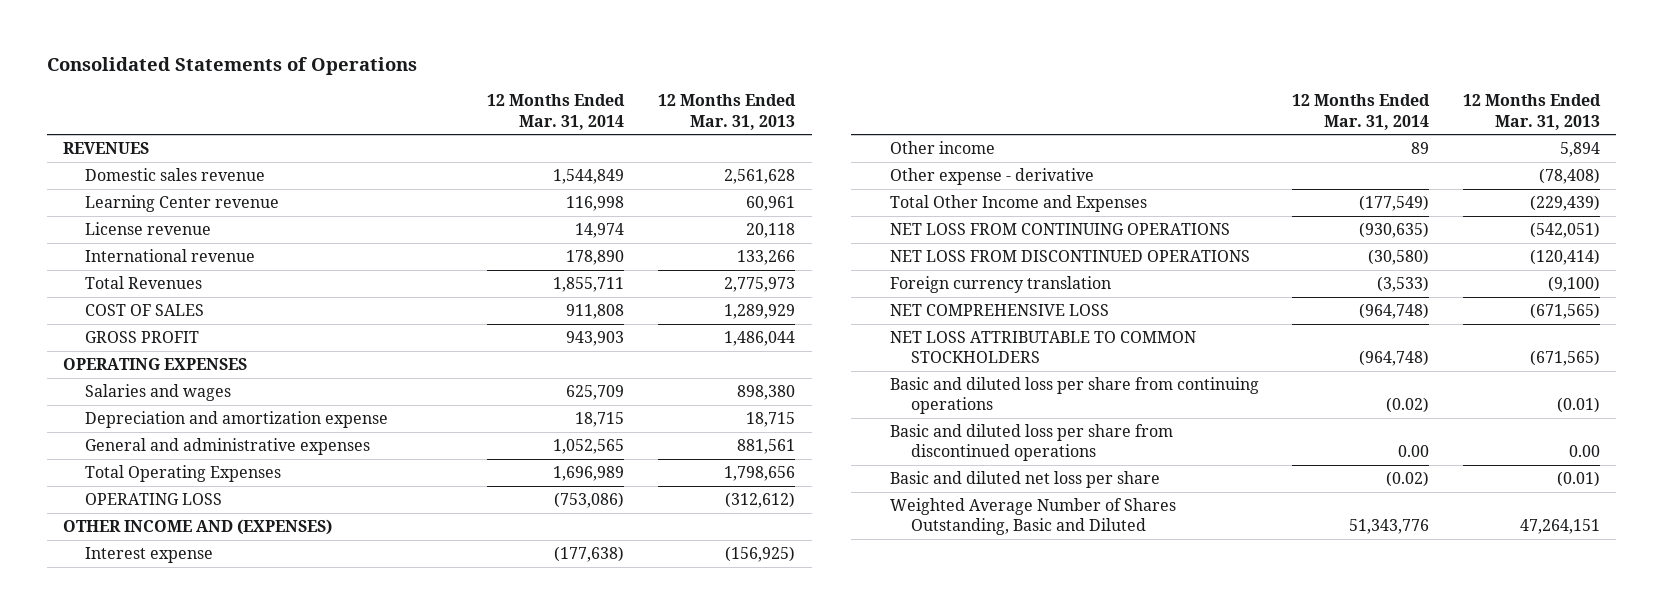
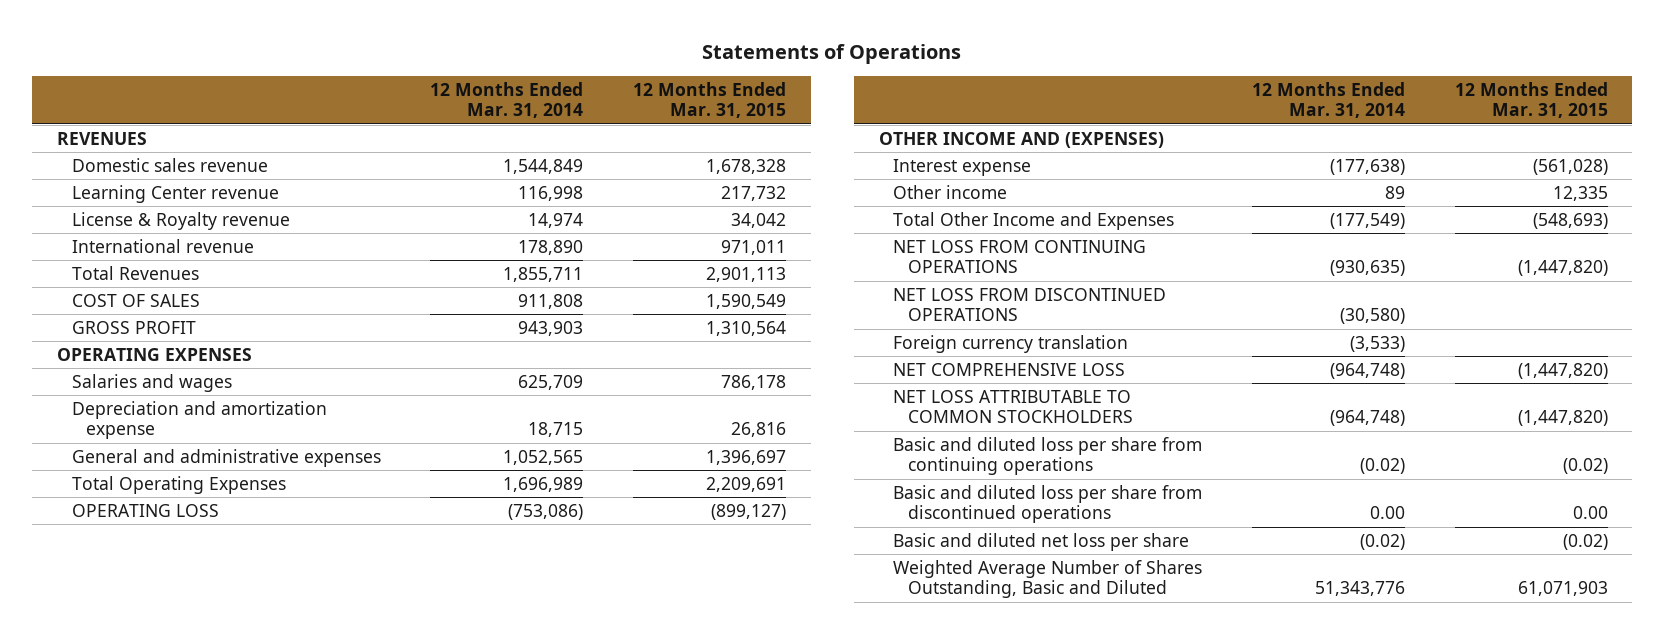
- Consolidated Statements of Operations
+ Statements of Operations
- | 12 Months Ended Mar. 31, 2014 | 12 Months Ended Mar. 31, 2013
+ | 12 Months Ended Mar. 31, 2014 | 12 Months Ended Mar. 31, 2015
- License revenue | 14,974 | 20,118
+ License & Royalty revenue | 14,974 | 34,042
- Other expense - derivative | | (78,408)

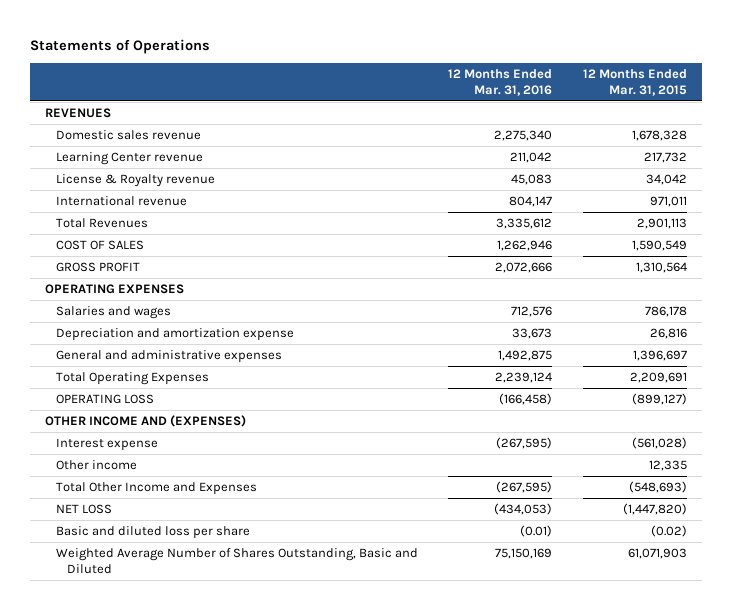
- | 12 Months Ended Mar. 31, 2014 | 12 Months Ended Mar. 31, 2015
+ | 12 Months Ended Mar. 31, 2016 | 12 Months Ended Mar. 31, 2015
- NET LOSS FROM CONTINUING OPERATIONS | (930,635) | (1,447,820)
- NET LOSS FROM DISCONTINUED OPERATIONS | (30,580) |
- Foreign currency translation | (3,533) |
- NET COMPREHENSIVE LOSS | (964,748) | (1,447,820)
- NET LOSS ATTRIBUTABLE TO COMMON STOCKHOLDERS | (964,748) | (1,447,820)
- Basic and diluted loss per share from continuing operations | (0.02) | (0.02)
- Basic and diluted loss per share from discontinued operations | 0.00 | 0.00
- Basic and diluted net loss per share | (0.02) | (0.02)
+ NET LOSS | (434,053) | (1,447,820)
+ Basic and diluted loss per share | (0.01) | (0.02)

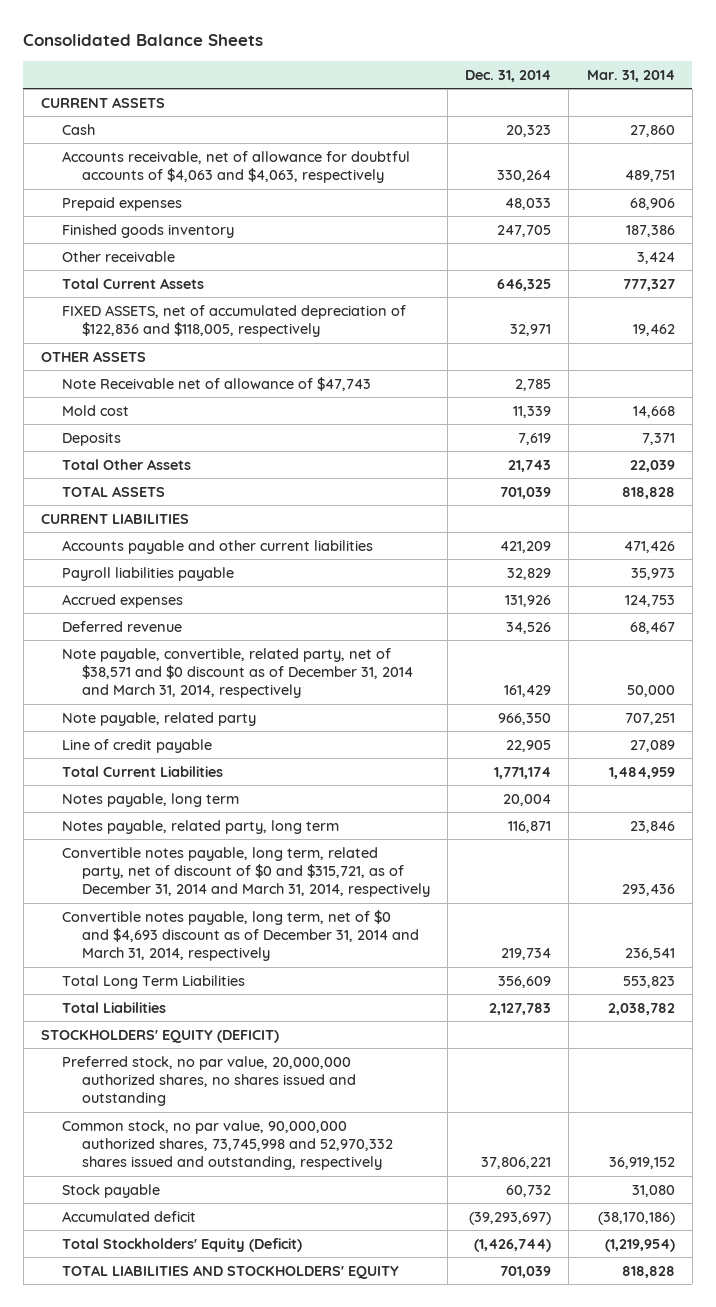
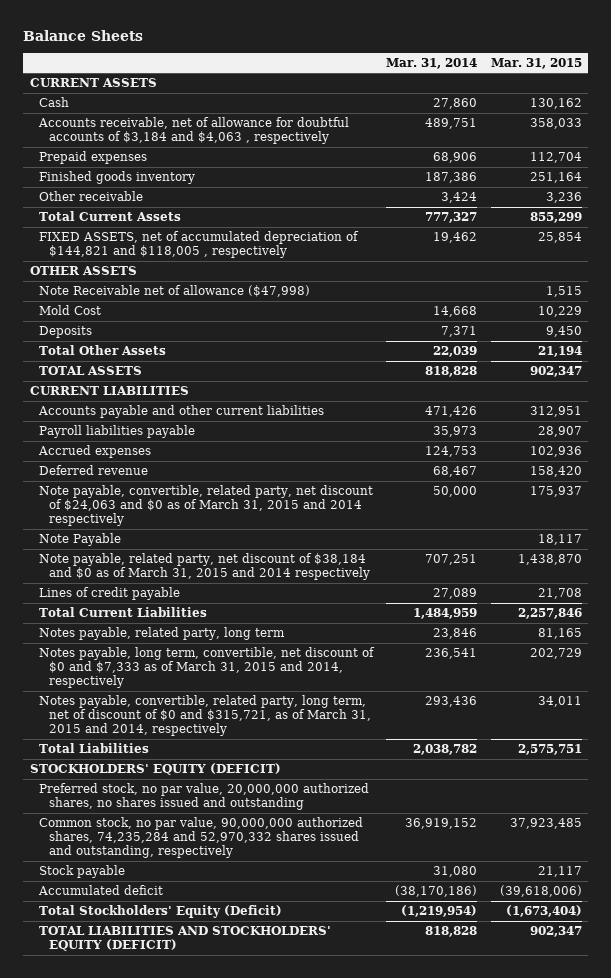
- Consolidated Balance Sheets
+ Balance Sheets
- | Dec. 31, 2014 | Mar. 31, 2014
+ | Mar. 31, 2014 | Mar. 31, 2015
- Accounts receivable, net of allowance for doubtful accounts of $4,063 and $4,063, respectively | 330,264 | 489,751
+ Accounts receivable, net of allowance for doubtful accounts of $3,184 and $4,063 , respectively | 489,751 | 358,033
- FIXED ASSETS, net of accumulated depreciation of $122,836 and $118,005, respectively | 32,971 | 19,462
+ FIXED ASSETS, net of accumulated depreciation of $144,821 and $118,005 , respectively | 19,462 | 25,854
- Note Receivable net of allowance of $47,743 | 2,785 |
- Mold cost | 11,339 | 14,668
+ Note Receivable net of allowance ($47,998) | | 1,515
+ Mold Cost | 14,668 | 10,229
- Note payable, convertible, related party, net of $38,571 and $0 discount as of December 31, 2014 and March 31, 2014, respectively | 161,429 | 50,000
- Note payable, related party | 966,350 | 707,251
- Line of credit payable | 22,905 | 27,089
+ Note payable, convertible, related party, net discount of $24,063 and $0 as of March 31, 2015 and 2014 respectively | 50,000 | 175,937
+ Note Payable | | 18,117
+ Note payable, related party, net discount of $38,184 and $0 as of March 31, 2015 and 2014 respectively | 707,251 | 1,438,870
+ Lines of credit payable | 27,089 | 21,708
- Notes payable, long term | 20,004 |
- Convertible notes payable, long term, related party, net of discount of $0 and $315,721, as of December 31, 2014 and March 31, 2014, respectively | | 293,436
- Convertible notes payable, long term, net of $0 and $4,693 discount as of December 31, 2014 and March 31, 2014, respectively | 219,734 | 236,541
- Total Long Term Liabilities | 356,609 | 553,823
+ Notes payable, long term, convertible, net discount of $0 and $7,333 as of March 31, 2015 and 2014, respectively | 236,541 | 202,729
+ Notes payable, convertible, related party, long term, net of discount of $0 and $315,721, as of March 31, 2015 and 2014, respectively | 293,436 | 34,011
- Common stock, no par value, 90,000,000 authorized shares, 73,745,998 and 52,970,332 shares issued and outstanding, respectively | 37,806,221 | 36,919,152
+ Common stock, no par value, 90,000,000 authorized shares, 74,235,284 and 52,970,332 shares issued and outstanding, respectively | 36,919,152 | 37,923,485
- TOTAL LIABILITIES AND STOCKHOLDERS' EQUITY | 701,039 | 818,828
+ TOTAL LIABILITIES AND STOCKHOLDERS' EQUITY (DEFICIT) | 818,828 | 902,347

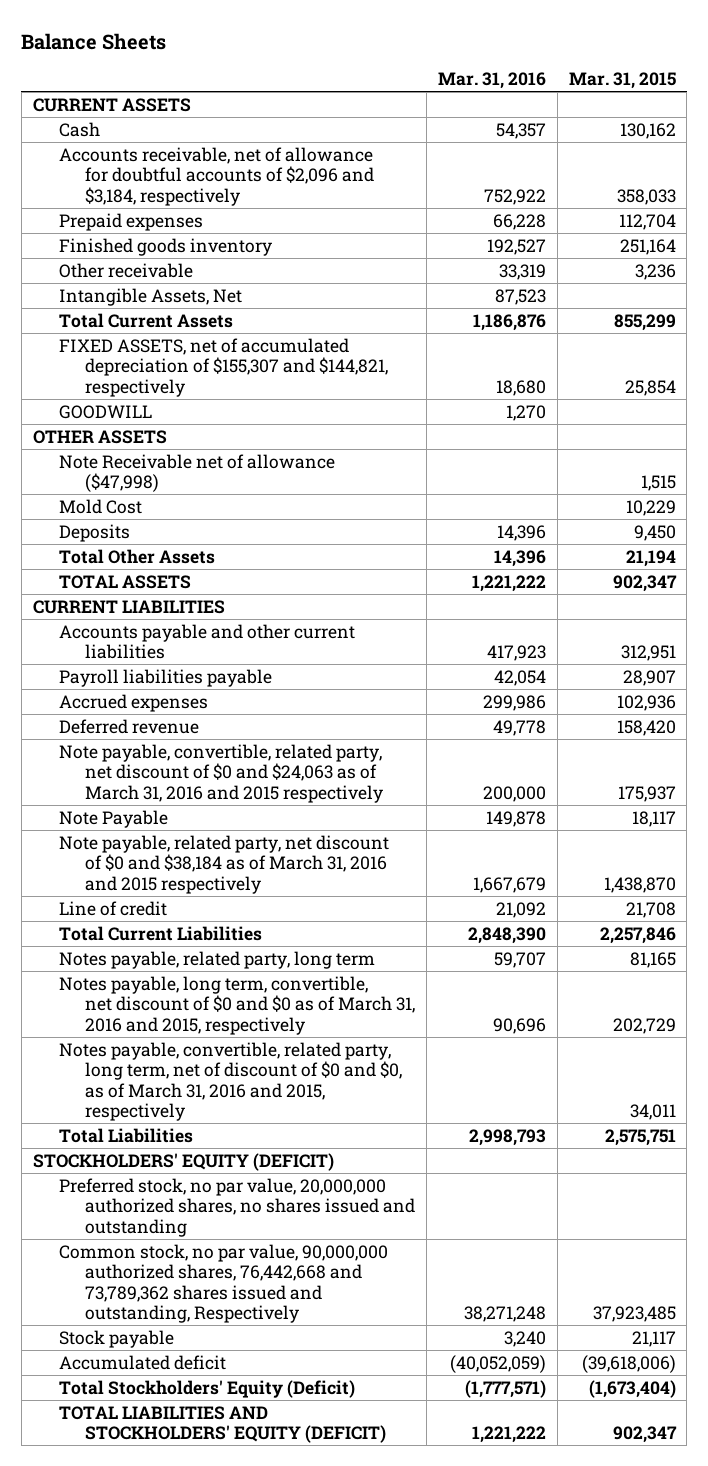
- | Mar. 31, 2014 | Mar. 31, 2015
+ | Mar. 31, 2016 | Mar. 31, 2015
- Accounts receivable, net of allowance for doubtful accounts of $3,184 and $4,063 , respectively | 489,751 | 358,033
+ Accounts receivable, net of allowance for doubtful accounts of $2,096 and $3,184, respectively | 752,922 | 358,033
+ Intangible Assets, Net | 87,523 |
- FIXED ASSETS, net of accumulated depreciation of $144,821 and $118,005 , respectively | 19,462 | 25,854
+ FIXED ASSETS, net of accumulated depreciation of $155,307 and $144,821, respectively | 18,680 | 25,854
+ GOODWILL | 1,270 |
- Note payable, convertible, related party, net discount of $24,063 and $0 as of March 31, 2015 and 2014 respectively | 50,000 | 175,937
+ Note payable, convertible, related party, net discount of $0 and $24,063 as of March 31, 2016 and 2015 respectively | 200,000 | 175,937
- Note payable, related party, net discount of $38,184 and $0 as of March 31, 2015 and 2014 respectively | 707,251 | 1,438,870
- Lines of credit payable | 27,089 | 21,708
+ Note payable, related party, net discount of $0 and $38,184 as of March 31, 2016 and 2015 respectively | 1,667,679 | 1,438,870
+ Line of credit | 21,092 | 21,708
- Notes payable, long term, convertible, net discount of $0 and $7,333 as of March 31, 2015 and 2014, respectively | 236,541 | 202,729
- Notes payable, convertible, related party, long term, net of discount of $0 and $315,721, as of March 31, 2015 and 2014, respectively | 293,436 | 34,011
+ Notes payable, long term, convertible, net discount of $0 and $0 as of March 31, 2016 and 2015, respectively | 90,696 | 202,729
+ Notes payable, convertible, related party, long term, net of discount of $0 and $0, as of March 31, 2016 and 2015, respectively | | 34,011
- Common stock, no par value, 90,000,000 authorized shares, 74,235,284 and 52,970,332 shares issued and outstanding, respectively | 36,919,152 | 37,923,485
+ Common stock, no par value, 90,000,000 authorized shares, 76,442,668 and 73,789,362 shares issued and outstanding, Respectively | 38,271,248 | 37,923,485

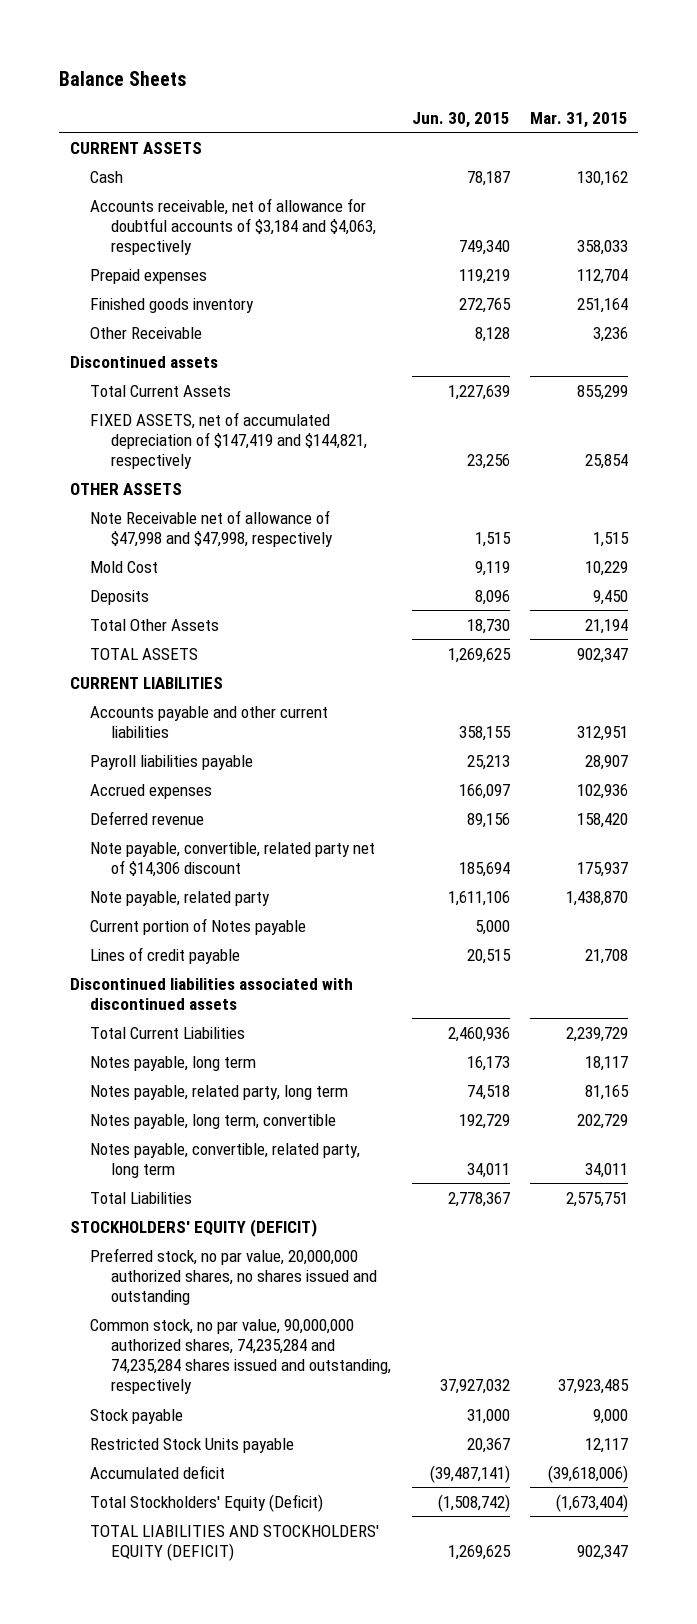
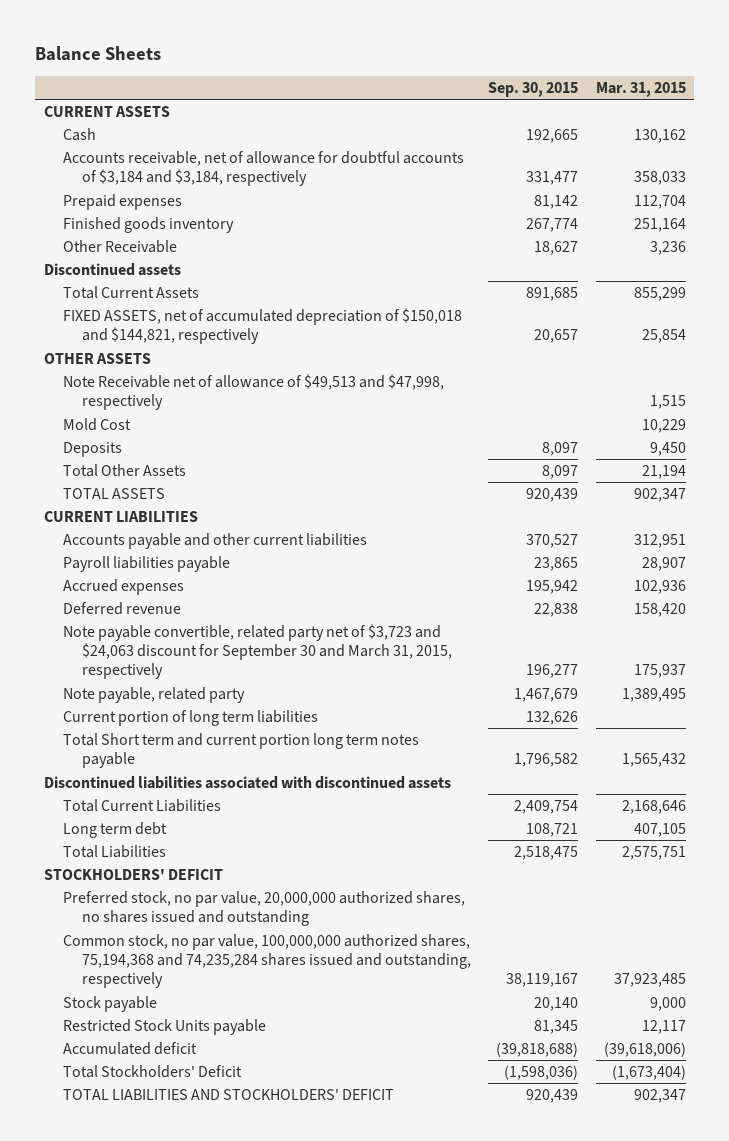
- | Jun. 30, 2015 | Mar. 31, 2015
+ | Sep. 30, 2015 | Mar. 31, 2015
- Accounts receivable, net of allowance for doubtful accounts of $3,184 and $4,063, respectively | 749,340 | 358,033
+ Accounts receivable, net of allowance for doubtful accounts of $3,184 and $3,184, respectively | 331,477 | 358,033
- FIXED ASSETS, net of accumulated depreciation of $147,419 and $144,821, respectively | 23,256 | 25,854
+ FIXED ASSETS, net of accumulated depreciation of $150,018 and $144,821, respectively | 20,657 | 25,854
- Note Receivable net of allowance of $47,998 and $47,998, respectively | 1,515 | 1,515
+ Note Receivable net of allowance of $49,513 and $47,998, respectively | | 1,515
- Note payable, convertible, related party net of $14,306 discount | 185,694 | 175,937
- Note payable, related party | 1,611,106 | 1,438,870
- Current portion of Notes payable | 5,000 |
- Lines of credit payable | 20,515 | 21,708
+ Note payable convertible, related party net of $3,723 and $24,063 discount for September 30 and March 31, 2015, respectively | 196,277 | 175,937
+ Note payable, related party | 1,467,679 | 1,389,495
+ Current portion of long term liabilities | 132,626 |
+ Total Short term and current portion long term notes payable | 1,796,582 | 1,565,432
- Total Current Liabilities | 2,460,936 | 2,239,729
- Notes payable, long term | 16,173 | 18,117
- Notes payable, related party, long term | 74,518 | 81,165
- Notes payable, long term, convertible | 192,729 | 202,729
- Notes payable, convertible, related party, long term | 34,011 | 34,011
+ Total Current Liabilities | 2,409,754 | 2,168,646
+ Long term debt | 108,721 | 407,105
- STOCKHOLDERS' EQUITY (DEFICIT)
+ STOCKHOLDERS' DEFICIT
- Common stock, no par value, 90,000,000 authorized shares, 74,235,284 and 74,235,284 shares issued and outstanding, respectively | 37,927,032 | 37,923,485
+ Common stock, no par value, 100,000,000 authorized shares, 75,194,368 and 74,235,284 shares issued and outstanding, respectively | 38,119,167 | 37,923,485
- Total Stockholders' Equity (Deficit) | (1,508,742) | (1,673,404)
- TOTAL LIABILITIES AND STOCKHOLDERS' EQUITY (DEFICIT) | 1,269,625 | 902,347
+ Total Stockholders' Deficit | (1,598,036) | (1,673,404)
+ TOTAL LIABILITIES AND STOCKHOLDERS' DEFICIT | 920,439 | 902,347

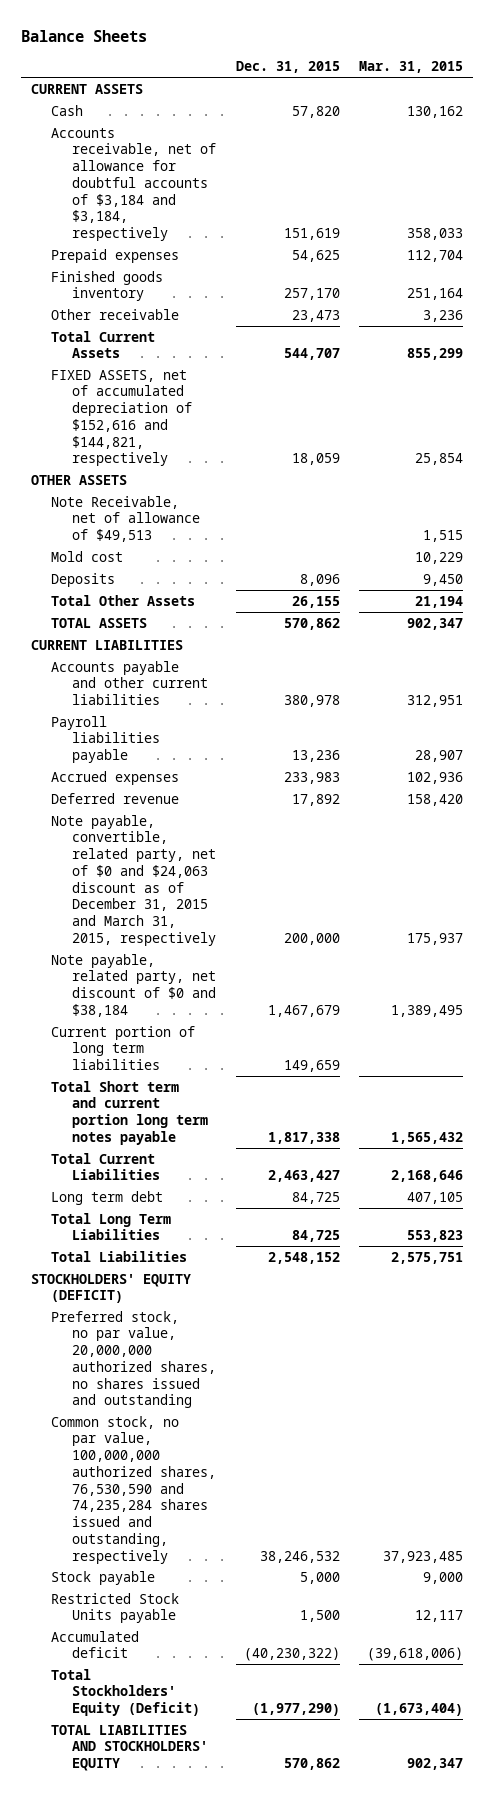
- | Sep. 30, 2015 | Mar. 31, 2015
+ | Dec. 31, 2015 | Mar. 31, 2015
- Other Receivable | 18,627 | 3,236
- Discontinued assets
+ Other receivable | 23,473 | 3,236
- FIXED ASSETS, net of accumulated depreciation of $150,018 and $144,821, respectively | 20,657 | 25,854
+ FIXED ASSETS, net of accumulated depreciation of $152,616 and $144,821, respectively | 18,059 | 25,854
- Note Receivable net of allowance of $49,513 and $47,998, respectively | | 1,515
- Mold Cost | | 10,229
+ Note Receivable, net of allowance of $49,513 | | 1,515
+ Mold cost | | 10,229
- Note payable convertible, related party net of $3,723 and $24,063 discount for September 30 and March 31, 2015, respectively | 196,277 | 175,937
- Note payable, related party | 1,467,679 | 1,389,495
+ Note payable, convertible, related party, net of $0 and $24,063 discount as of December 31, 2015 and March 31, 2015, respectively | 200,000 | 175,937
+ Note payable, related party, net discount of $0 and $38,184 | 1,467,679 | 1,389,495
- Discontinued liabilities associated with discontinued assets
+ Total Long Term Liabilities | 84,725 | 553,823
- STOCKHOLDERS' DEFICIT
+ STOCKHOLDERS' EQUITY (DEFICIT)
- Common stock, no par value, 100,000,000 authorized shares, 75,194,368 and 74,235,284 shares issued and outstanding, respectively | 38,119,167 | 37,923,485
+ Common stock, no par value, 100,000,000 authorized shares, 76,530,590 and 74,235,284 shares issued and outstanding, respectively | 38,246,532 | 37,923,485
- Total Stockholders' Deficit | (1,598,036) | (1,673,404)
- TOTAL LIABILITIES AND STOCKHOLDERS' DEFICIT | 920,439 | 902,347
+ Total Stockholders' Equity (Deficit) | (1,977,290) | (1,673,404)
+ TOTAL LIABILITIES AND STOCKHOLDERS' EQUITY | 570,862 | 902,347

